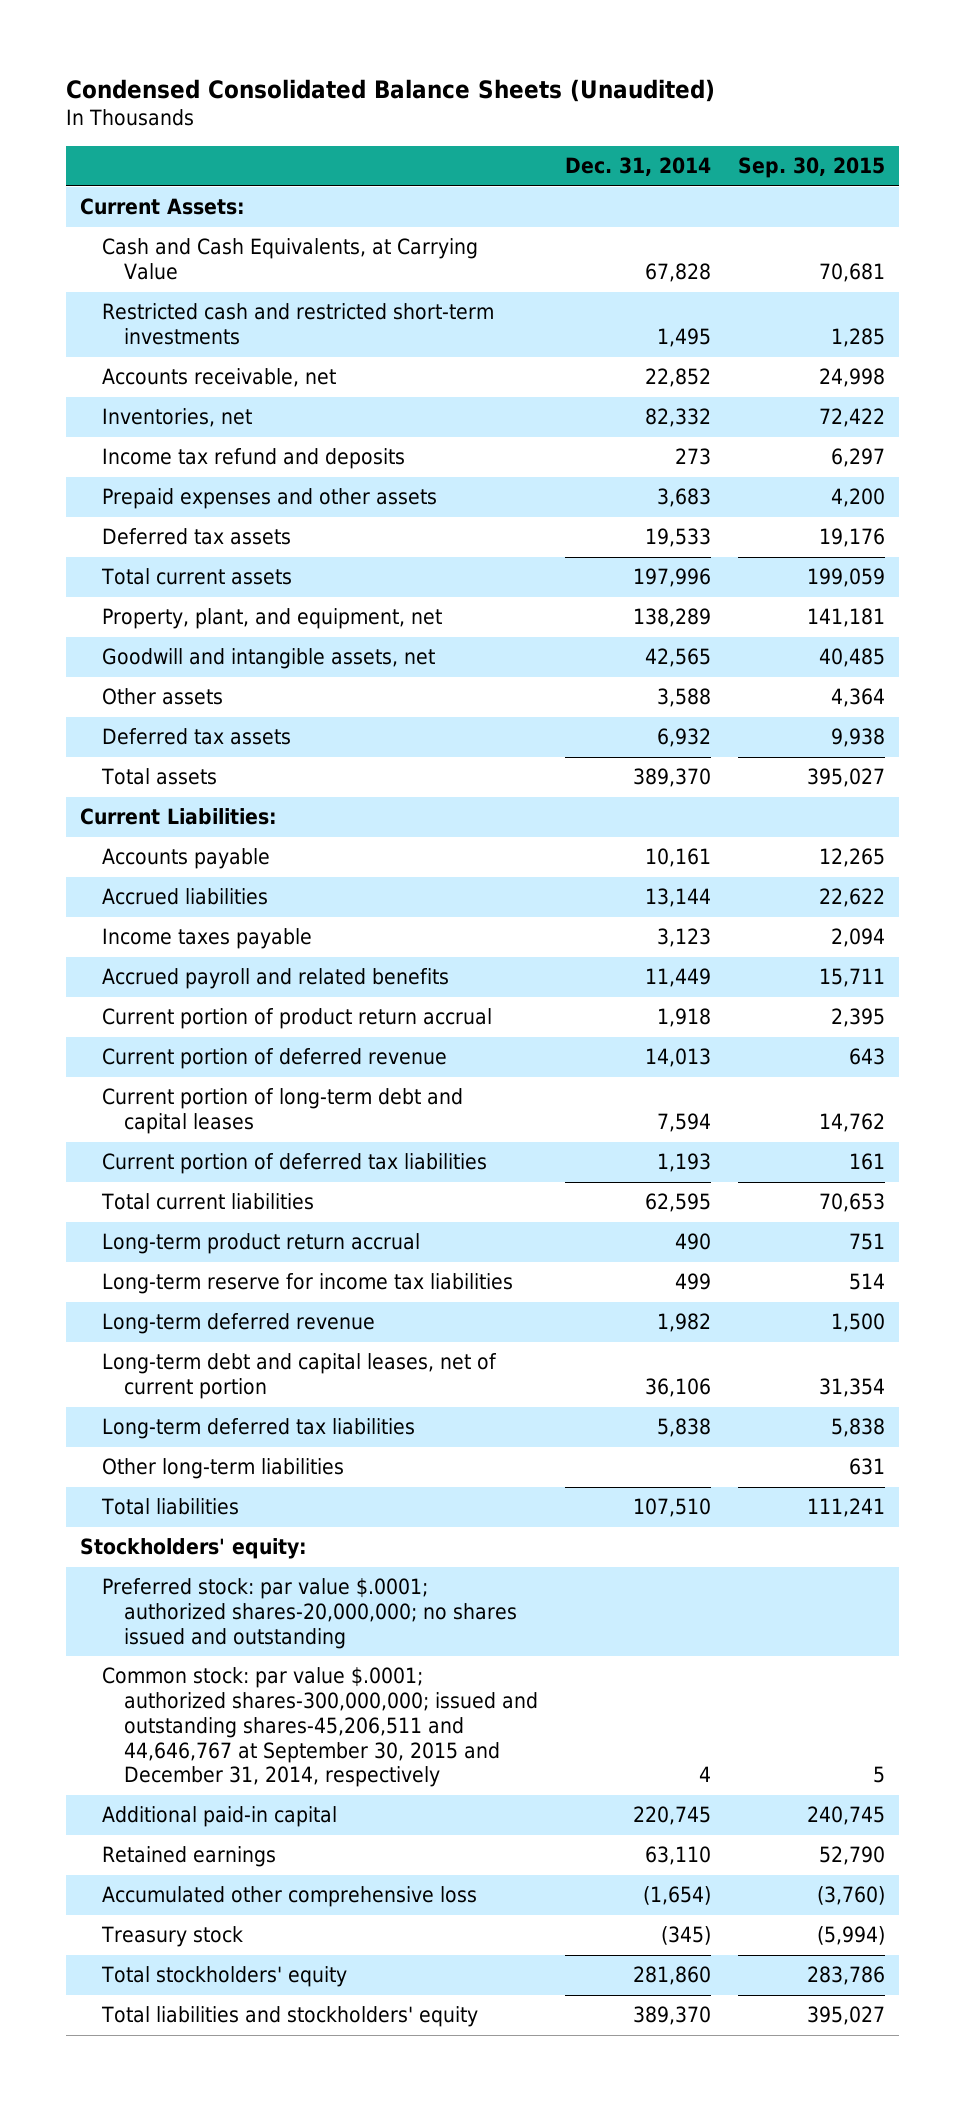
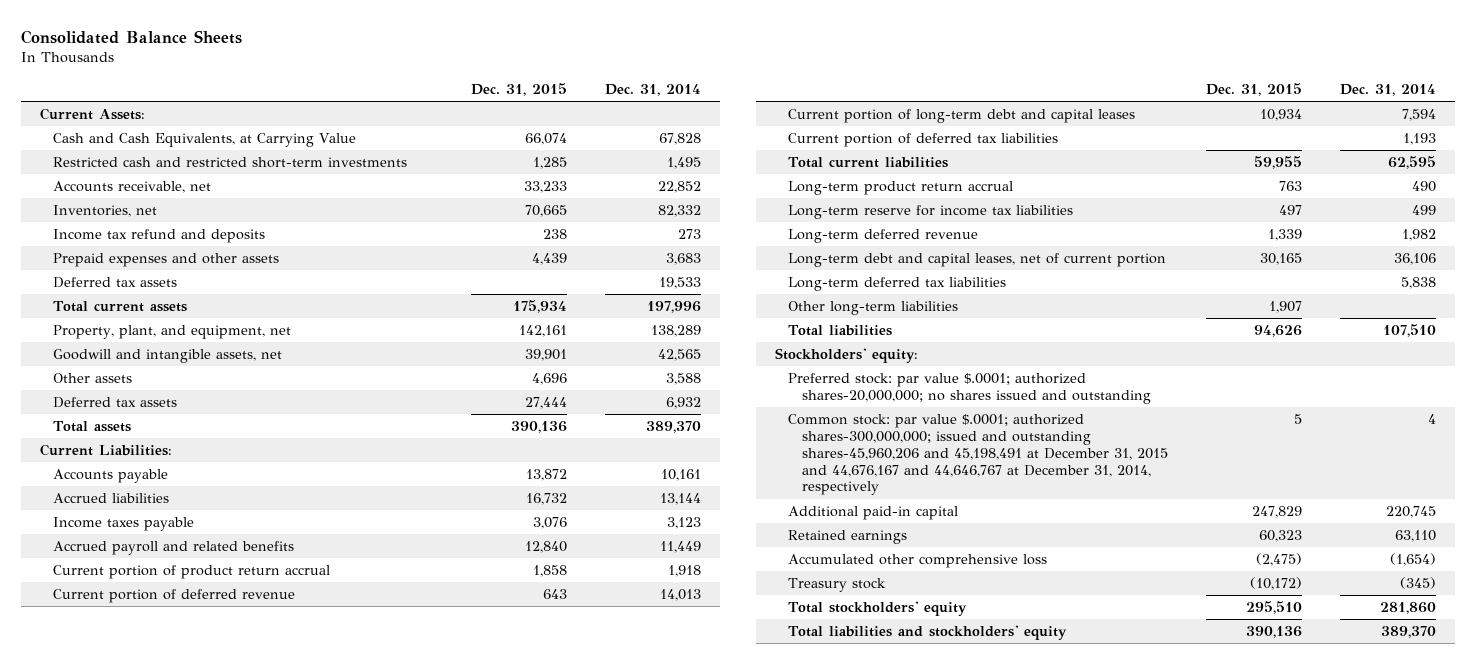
- Condensed Consolidated Balance Sheets (Unaudited)
+ Consolidated Balance Sheets
- | Dec. 31, 2014 | Sep. 30, 2015
+ | Dec. 31, 2015 | Dec. 31, 2014
- Common stock: par value $.0001; authorized shares-300,000,000; issued and outstanding shares-45,206,511 and 44,646,767 at September 30, 2015 and December 31, 2014, respectively | 4 | 5
+ Common stock: par value $.0001; authorized shares-300,000,000; issued and outstanding shares-45,960,206 and 45,198,491 at December 31, 2015 and 44,676,167 and 44,646,767 at December 31, 2014, respectively | 5 | 4

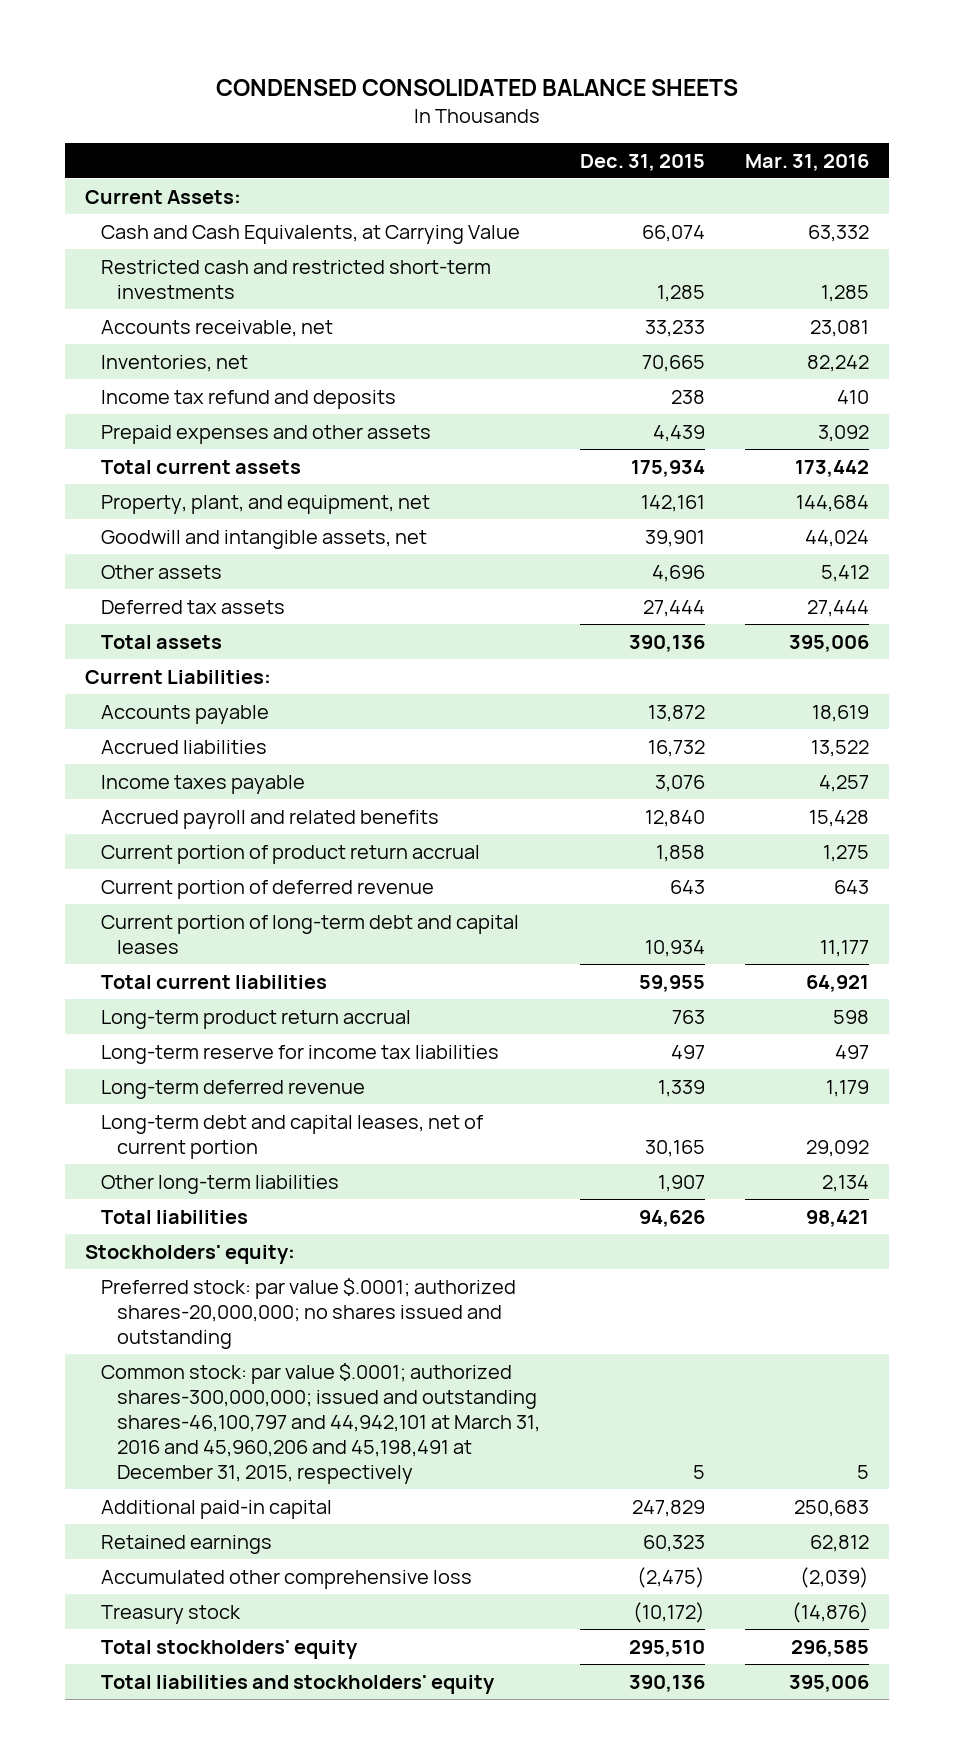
- Consolidated Balance Sheets
+ CONDENSED CONSOLIDATED BALANCE SHEETS
- | Dec. 31, 2015 | Dec. 31, 2014
+ | Dec. 31, 2015 | Mar. 31, 2016
- Deferred tax assets | | 19,533
- Current portion of deferred tax liabilities | | 1,193
- Long-term deferred tax liabilities | | 5,838
- Common stock: par value $.0001; authorized shares-300,000,000; issued and outstanding shares-45,960,206 and 45,198,491 at December 31, 2015 and 44,676,167 and 44,646,767 at December 31, 2014, respectively | 5 | 4
+ Common stock: par value $.0001; authorized shares-300,000,000; issued and outstanding shares-46,100,797 and 44,942,101 at March 31, 2016 and 45,960,206 and 45,198,491 at December 31, 2015, respectively | 5 | 5

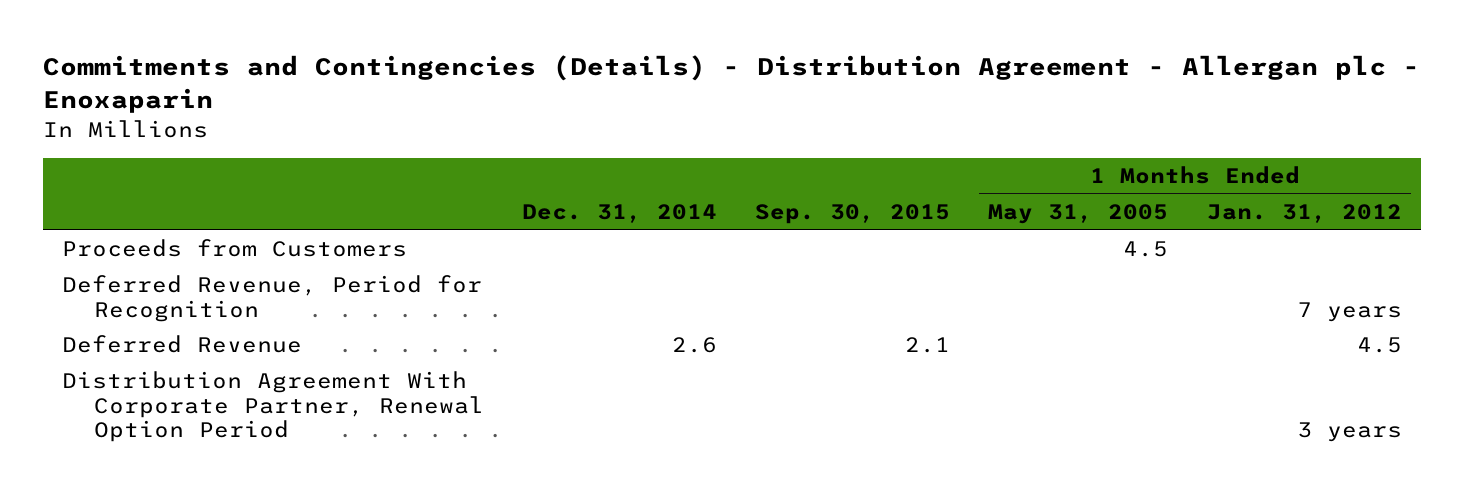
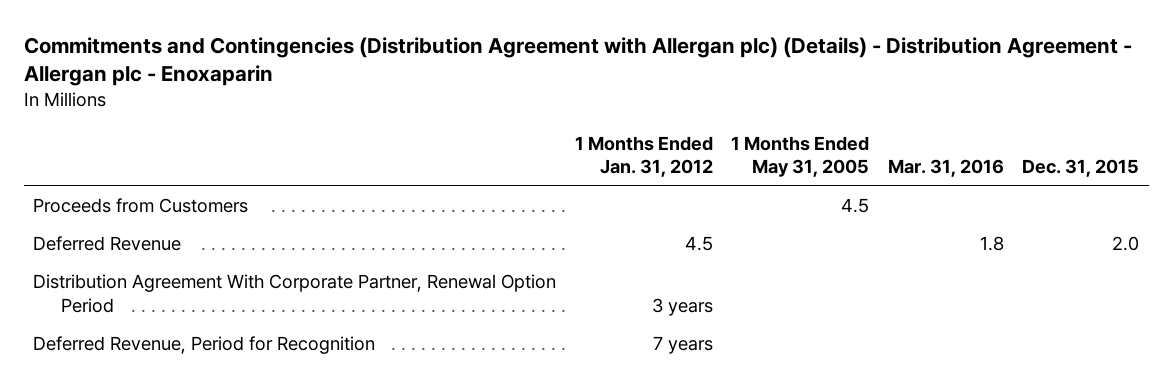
- Commitments and Contingencies (Details) - Distribution Agreement - Allergan plc - Enoxaparin
+ Commitments and Contingencies (Distribution Agreement with Allergan plc) (Details) - Distribution Agreement - Allergan plc - Enoxaparin
- | Dec. 31, 2014 | Sep. 30, 2015 | 1 Months Ended May 31, 2005 | 1 Months Ended Jan. 31, 2012
+ | 1 Months Ended Jan. 31, 2012 | 1 Months Ended May 31, 2005 | Mar. 31, 2016 | Dec. 31, 2015
moved down: Deferred Revenue, Period for Recognition | 7 years | | |

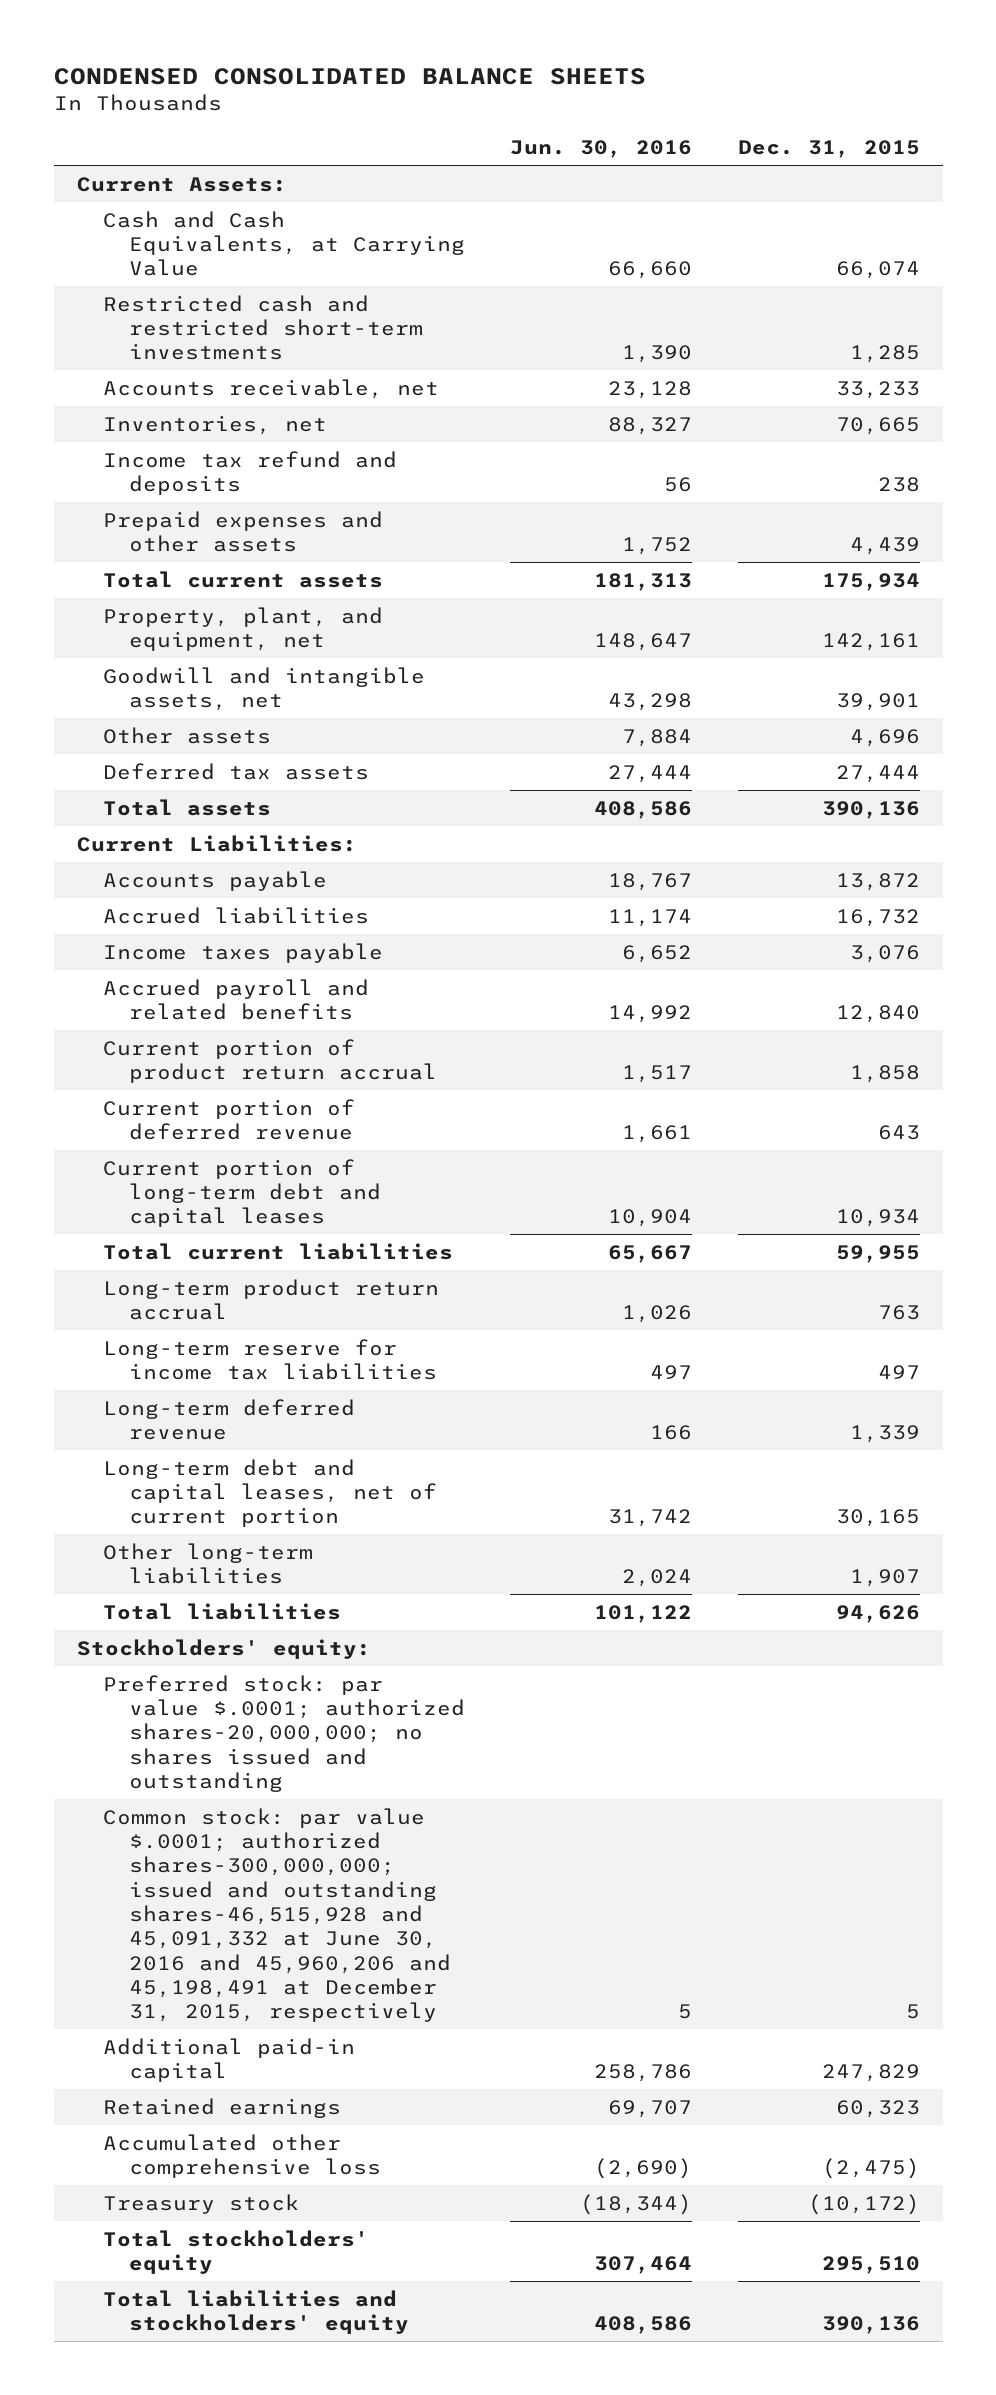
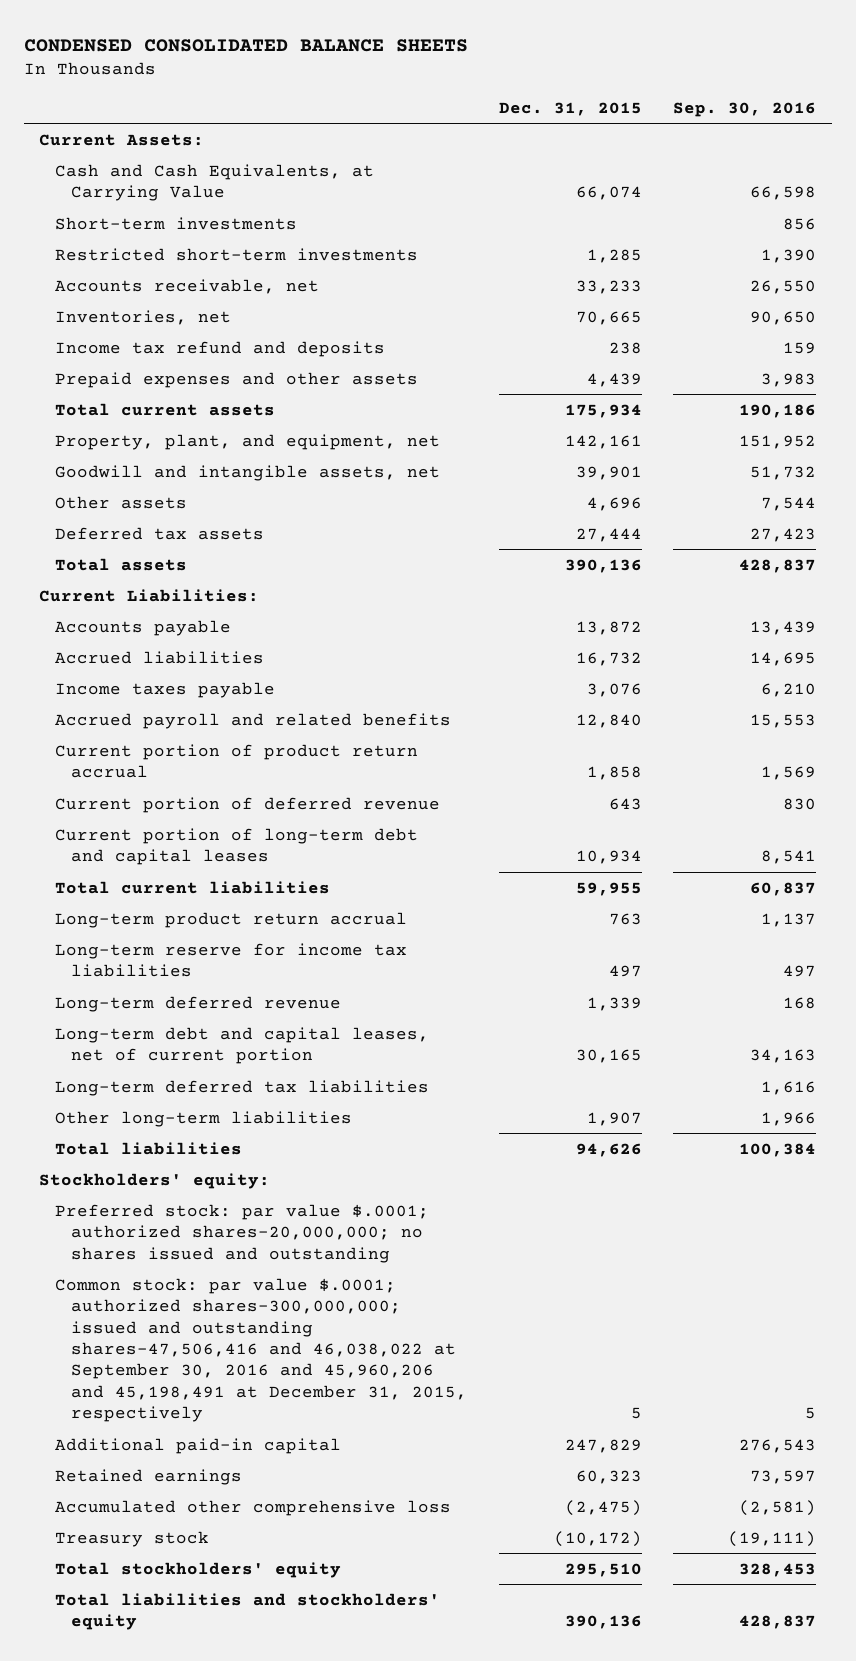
- | Jun. 30, 2016 | Dec. 31, 2015
+ | Dec. 31, 2015 | Sep. 30, 2016
- Restricted cash and restricted short-term investments | 1,390 | 1,285
+ Short-term investments | | 856
+ Restricted short-term investments | 1,285 | 1,390
+ Long-term deferred tax liabilities | | 1,616
- Common stock: par value $.0001; authorized shares-300,000,000; issued and outstanding shares-46,515,928 and 45,091,332 at June 30, 2016 and 45,960,206 and 45,198,491 at December 31, 2015, respectively | 5 | 5
+ Common stock: par value $.0001; authorized shares-300,000,000; issued and outstanding shares-47,506,416 and 46,038,022 at September 30, 2016 and 45,960,206 and 45,198,491 at December 31, 2015, respectively | 5 | 5

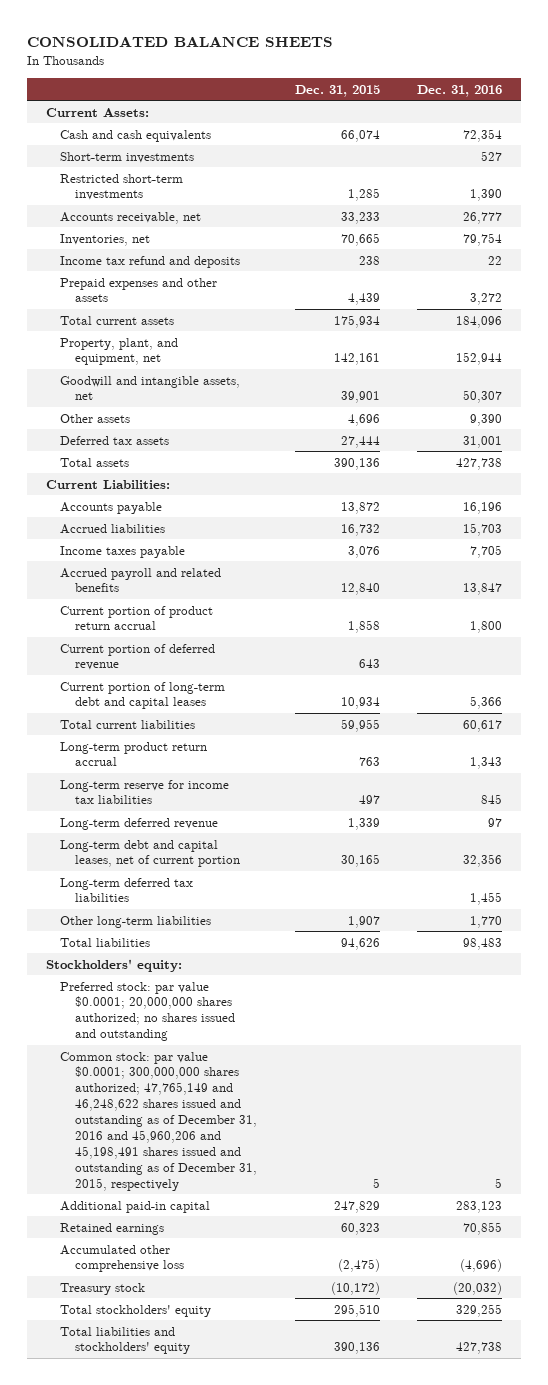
- CONDENSED CONSOLIDATED BALANCE SHEETS
+ CONSOLIDATED BALANCE SHEETS
- | Dec. 31, 2015 | Sep. 30, 2016
+ | Dec. 31, 2015 | Dec. 31, 2016
- Cash and Cash Equivalents, at Carrying Value | 66,074 | 66,598
+ Cash and cash equivalents | 66,074 | 72,354
- Preferred stock: par value $.0001; authorized shares-20,000,000; no shares issued and outstanding
- Common stock: par value $.0001; authorized shares-300,000,000; issued and outstanding shares-47,506,416 and 46,038,022 at September 30, 2016 and 45,960,206 and 45,198,491 at December 31, 2015, respectively | 5 | 5
+ Preferred stock: par value $0.0001; 20,000,000 shares authorized; no shares issued and outstanding
+ Common stock: par value $0.0001; 300,000,000 shares authorized; 47,765,149 and 46,248,622 shares issued and outstanding as of December 31, 2016 and 45,960,206 and 45,198,491 shares issued and outstanding as of December 31, 2015, respectively | 5 | 5

